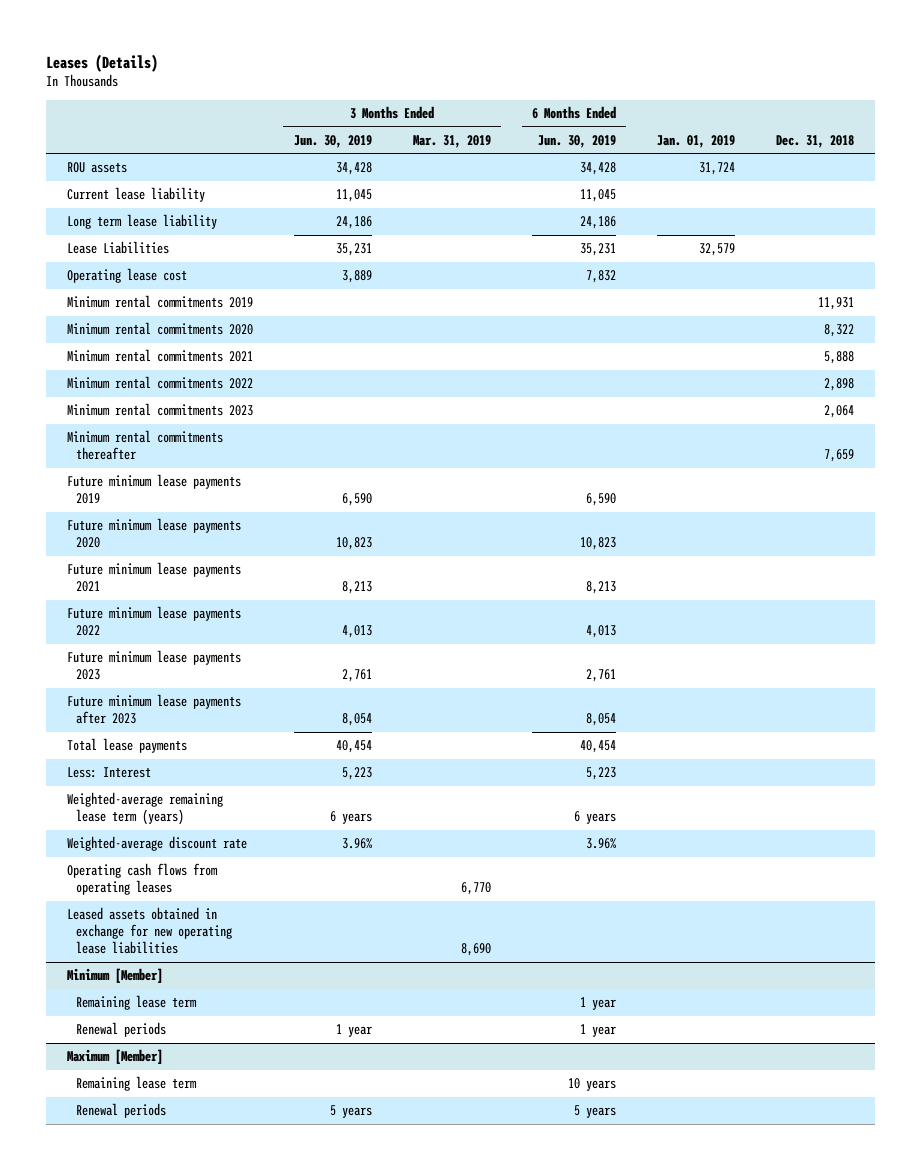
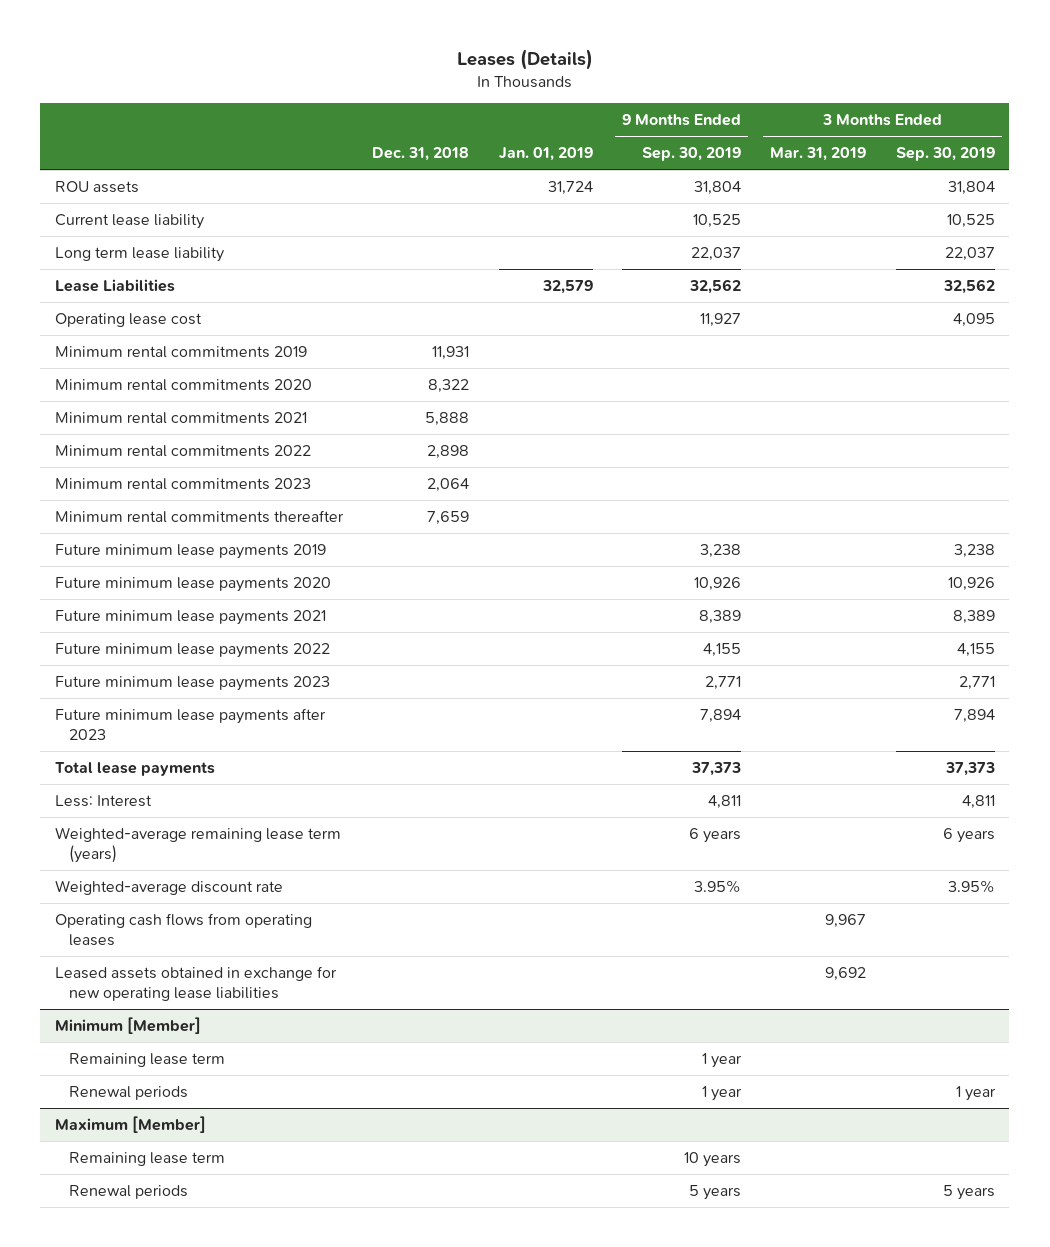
- | 3 Months Ended Jun. 30, 2019 | 3 Months Ended Mar. 31, 2019 | 6 Months Ended Jun. 30, 2019 | Jan. 01, 2019 | Dec. 31, 2018
+ | Dec. 31, 2018 | Jan. 01, 2019 | 9 Months Ended Sep. 30, 2019 | 3 Months Ended Mar. 31, 2019 | 3 Months Ended Sep. 30, 2019
- Operating cash flows from operating leases | | 6,770 | | |
- Leased assets obtained in exchange for new operating lease liabilities | | 8,690 | | |
+ Operating cash flows from operating leases | | | | 9,967 |
+ Leased assets obtained in exchange for new operating lease liabilities | | | | 9,692 |

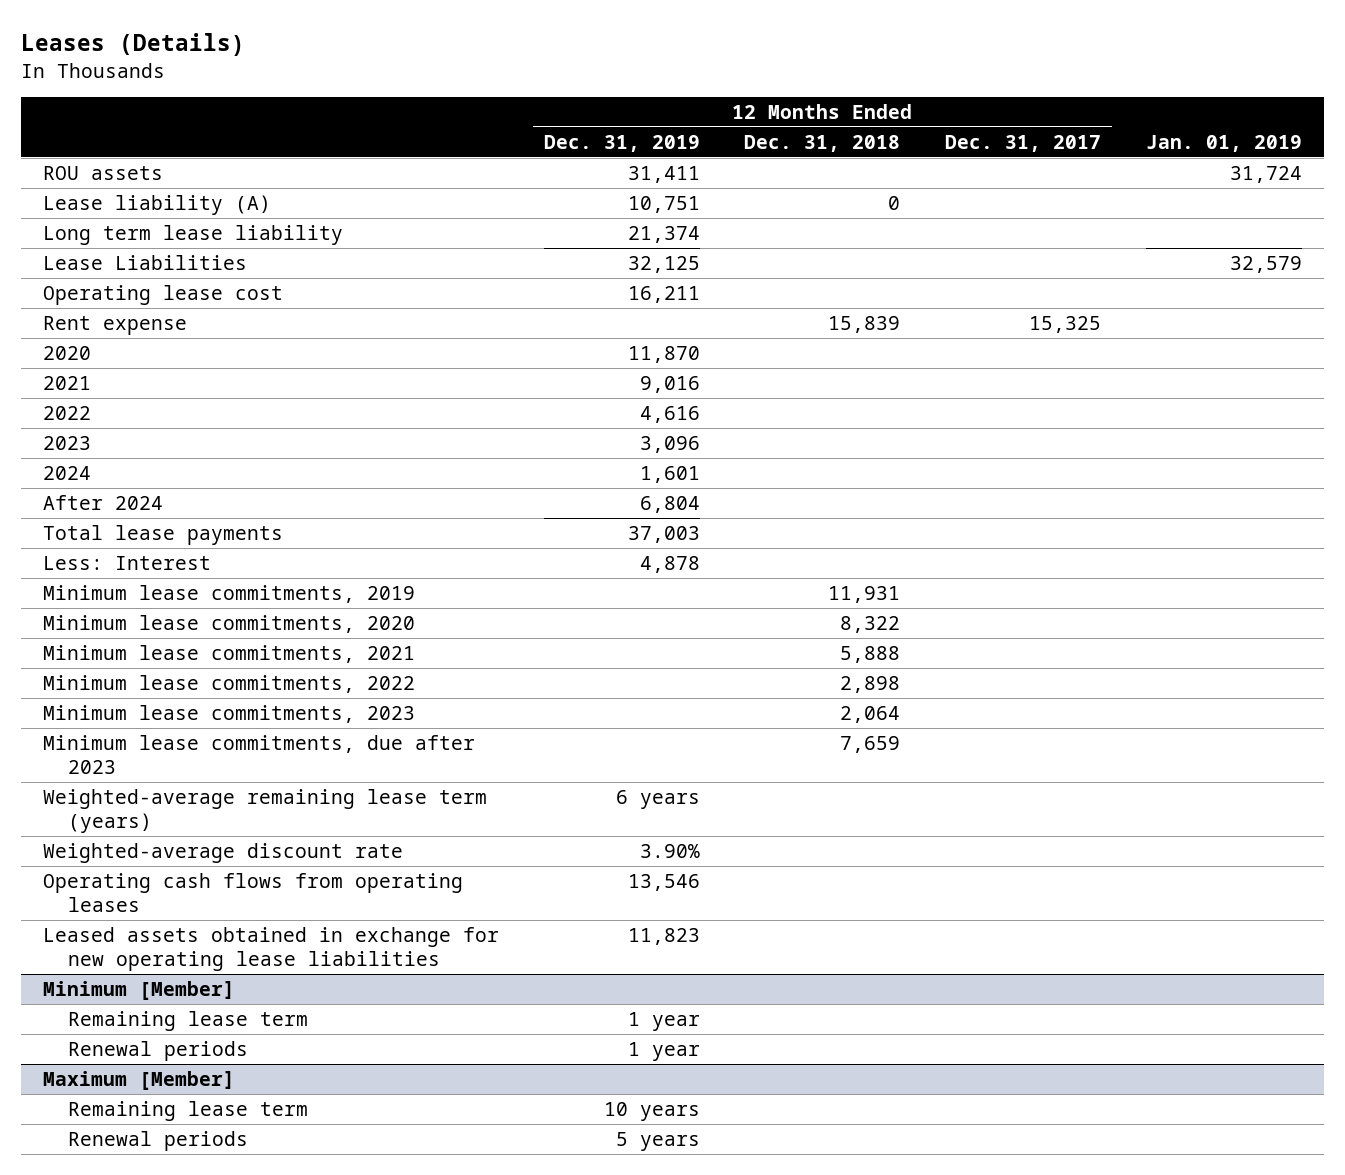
- | Dec. 31, 2018 | Jan. 01, 2019 | 9 Months Ended Sep. 30, 2019 | 3 Months Ended Mar. 31, 2019 | 3 Months Ended Sep. 30, 2019
+ | 12 Months Ended Dec. 31, 2019 | 12 Months Ended Dec. 31, 2018 | 12 Months Ended Dec. 31, 2017 | Jan. 01, 2019
- Current lease liability | | | 10,525 | | 10,525
+ Lease liability (A) | 10,751 | 0 | |
- Minimum rental commitments 2019 | 11,931 | | | |
- Minimum rental commitments 2020 | 8,322 | | | |
- Minimum rental commitments 2021 | 5,888 | | | |
- Minimum rental commitments 2022 | 2,898 | | | |
- Minimum rental commitments 2023 | 2,064 | | | |
- Minimum rental commitments thereafter | 7,659 | | | |
- Future minimum lease payments 2019 | | | 3,238 | | 3,238
- Future minimum lease payments 2020 | | | 10,926 | | 10,926
- Future minimum lease payments 2021 | | | 8,389 | | 8,389
- Future minimum lease payments 2022 | | | 4,155 | | 4,155
- Future minimum lease payments 2023 | | | 2,771 | | 2,771
- Future minimum lease payments after 2023 | | | 7,894 | | 7,894
+ Rent expense | | 15,839 | 15,325 |
+ 2020 | 11,870 | | |
+ 2021 | 9,016 | | |
+ 2022 | 4,616 | | |
+ 2023 | 3,096 | | |
+ 2024 | 1,601 | | |
+ After 2024 | 6,804 | | |
+ Minimum lease commitments, 2019 | | 11,931 | |
+ Minimum lease commitments, 2020 | | 8,322 | |
+ Minimum lease commitments, 2021 | | 5,888 | |
+ Minimum lease commitments, 2022 | | 2,898 | |
+ Minimum lease commitments, 2023 | | 2,064 | |
+ Minimum lease commitments, due after 2023 | | 7,659 | |

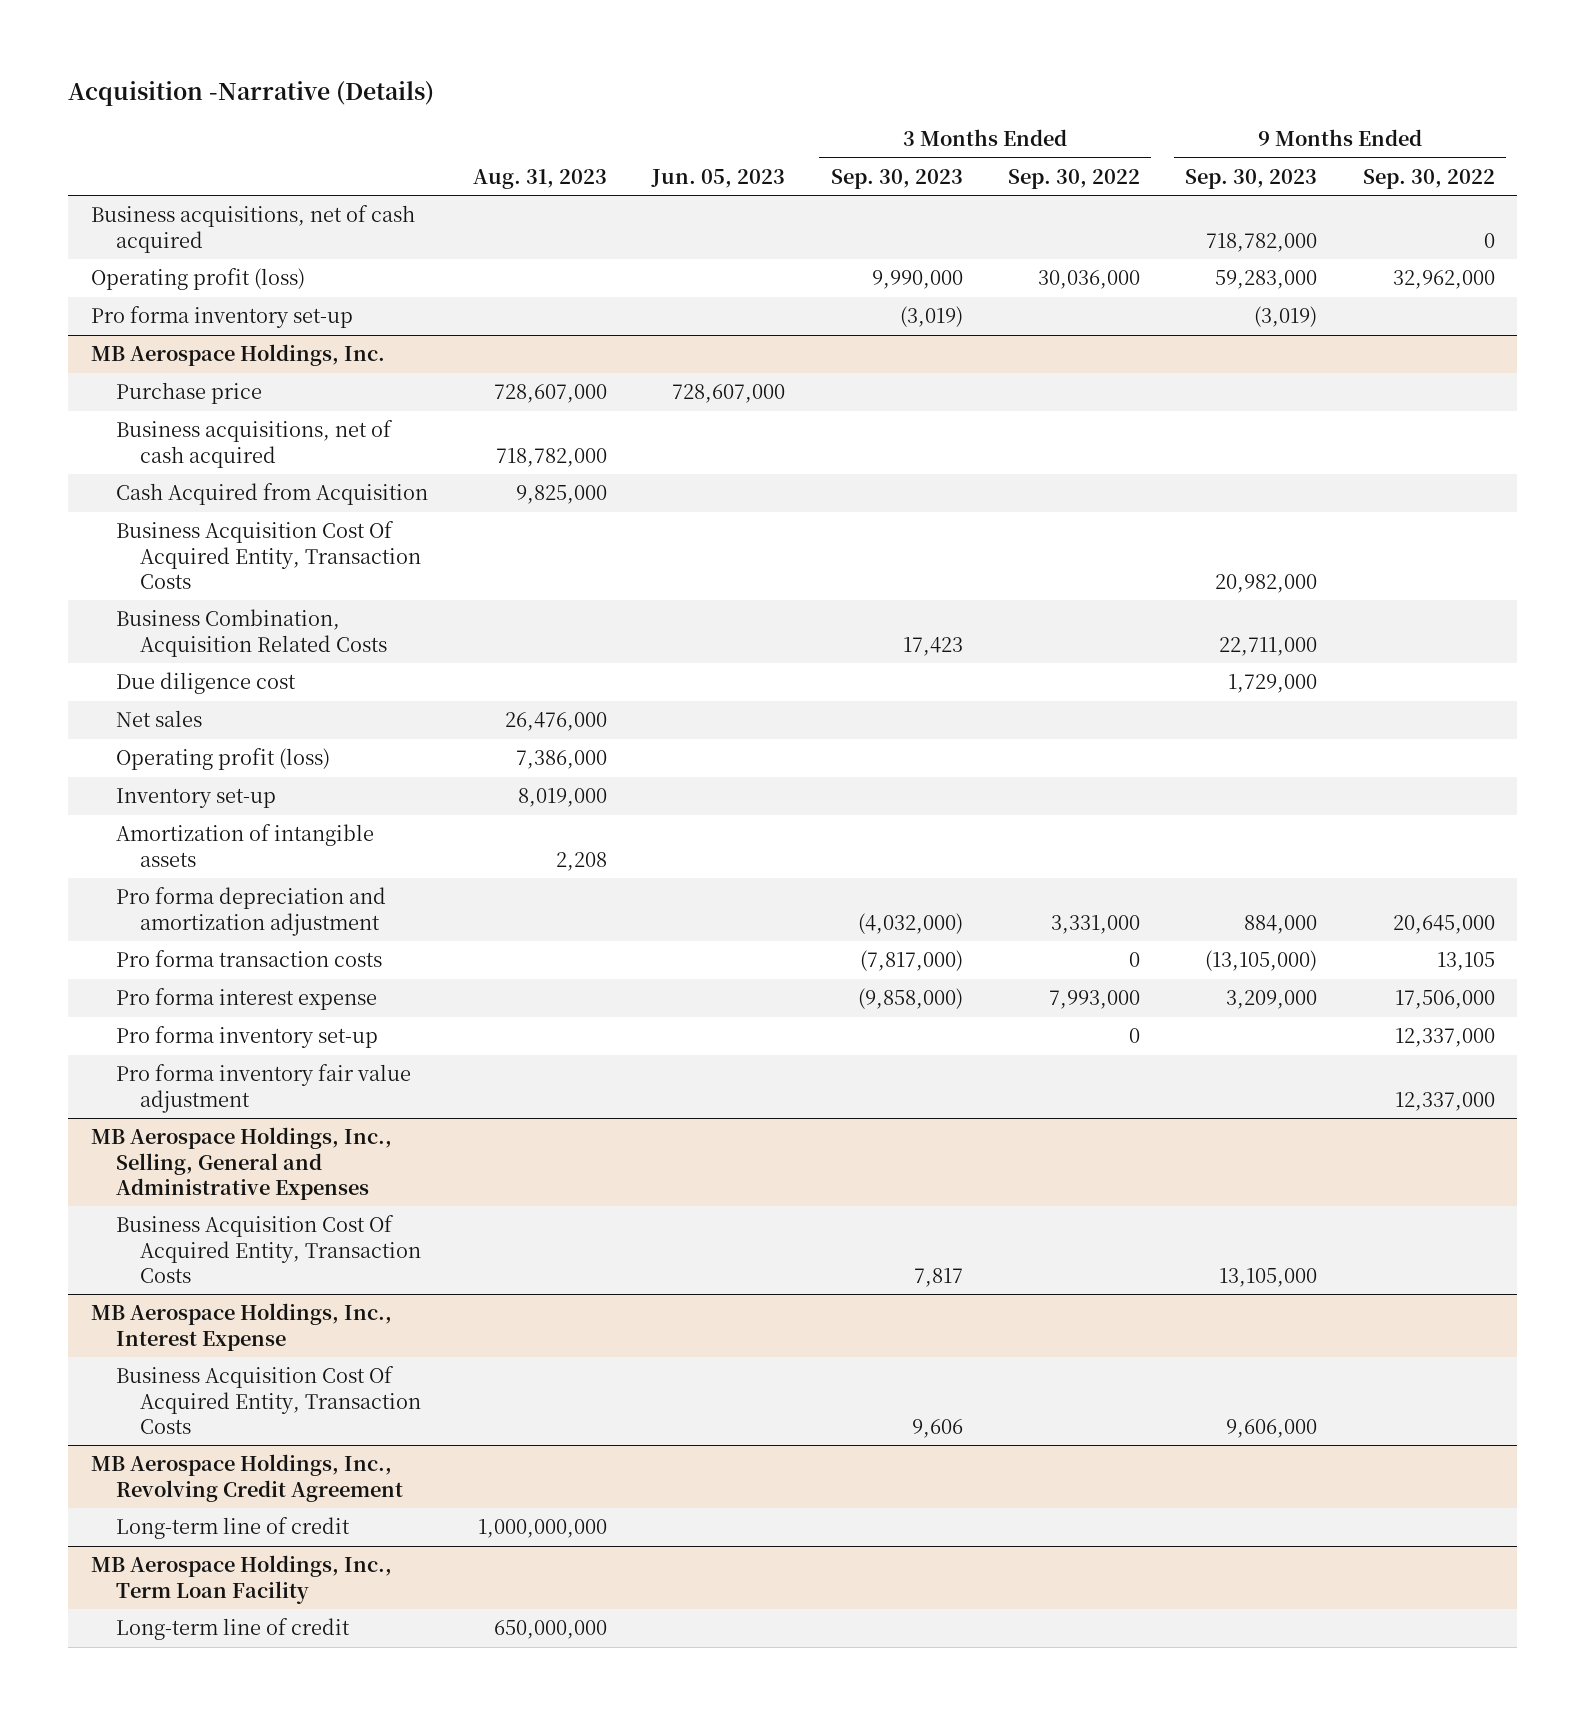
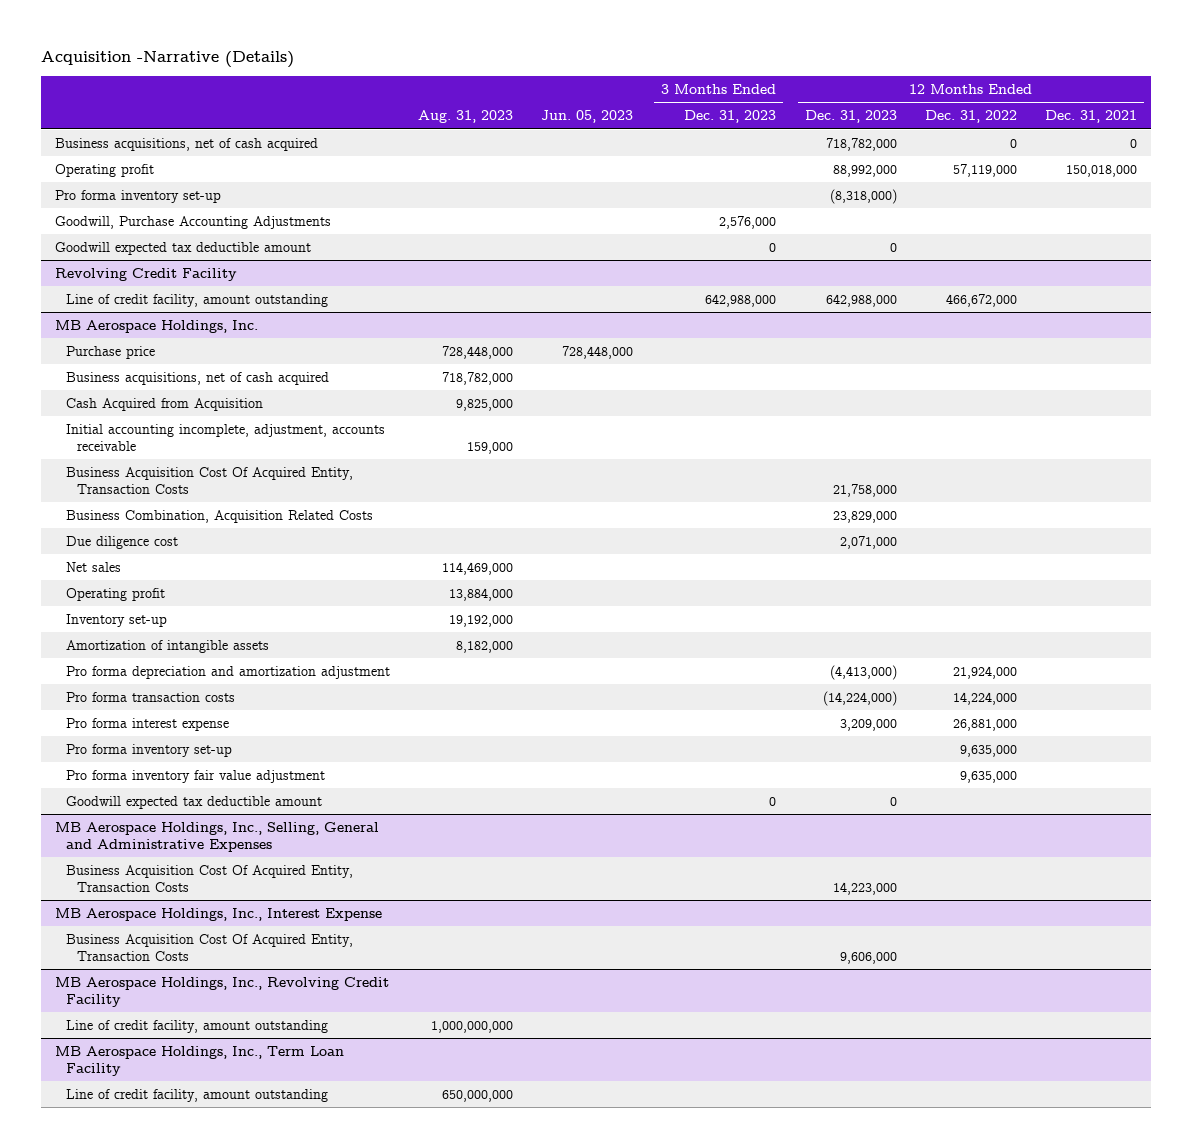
- | Aug. 31, 2023 | Jun. 05, 2023 | 3 Months Ended Sep. 30, 2023 | 3 Months Ended Sep. 30, 2022 | 9 Months Ended Sep. 30, 2023 | 9 Months Ended Sep. 30, 2022
+ | Aug. 31, 2023 | Jun. 05, 2023 | 3 Months Ended Dec. 31, 2023 | 12 Months Ended Dec. 31, 2023 | 12 Months Ended Dec. 31, 2022 | 12 Months Ended Dec. 31, 2021
- Operating profit (loss) | | | 9,990,000 | 30,036,000 | 59,283,000 | 32,962,000
+ Operating profit | | | | 88,992,000 | 57,119,000 | 150,018,000
+ Goodwill, Purchase Accounting Adjustments | | | 2,576,000 | | |
+ Goodwill expected tax deductible amount | | | 0 | 0 | |
+ Revolving Credit Facility
+ Line of credit facility, amount outstanding | | | 642,988,000 | 642,988,000 | 466,672,000 |
@ MB Aerospace Holdings, Inc.
- Purchase price | 728,607,000 | 728,607,000 | | | |
+ Purchase price | 728,448,000 | 728,448,000 | | | |
+ Initial accounting incomplete, adjustment, accounts receivable | 159,000 | | | | |
- Net sales | 26,476,000 | | | | |
- Operating profit (loss) | 7,386,000 | | | | |
- Inventory set-up | 8,019,000 | | | | |
- Amortization of intangible assets | 2,208 | | | | |
+ Net sales | 114,469,000 | | | | |
+ Operating profit | 13,884,000 | | | | |
+ Inventory set-up | 19,192,000 | | | | |
+ Amortization of intangible assets | 8,182,000 | | | | |
+ Goodwill expected tax deductible amount | | | 0 | 0 | |
- MB Aerospace Holdings, Inc., Revolving Credit Agreement
- Long-term line of credit | 1,000,000,000 | | | | |
+ MB Aerospace Holdings, Inc., Revolving Credit Facility
+ Line of credit facility, amount outstanding | 1,000,000,000 | | | | |
@ MB Aerospace Holdings, Inc., Term Loan Facility
- Long-term line of credit | 650,000,000 | | | | |
+ Line of credit facility, amount outstanding | 650,000,000 | | | | |

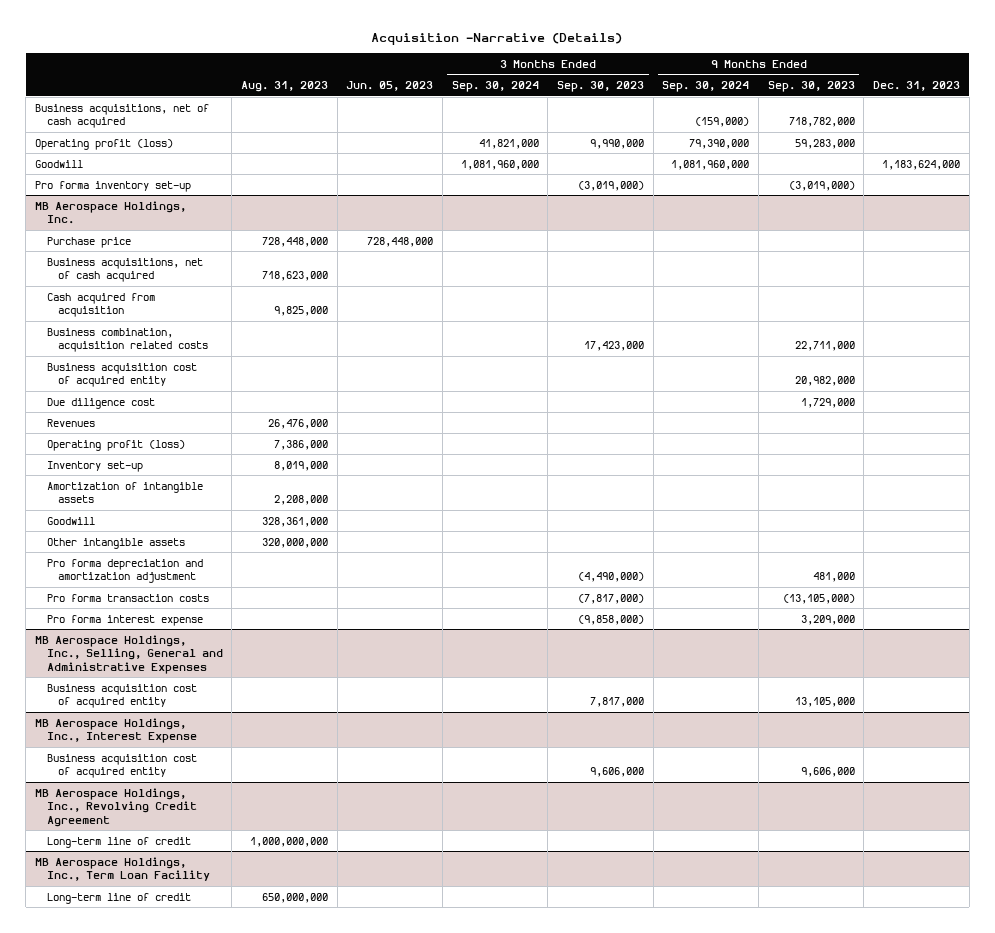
- | Aug. 31, 2023 | Jun. 05, 2023 | 3 Months Ended Dec. 31, 2023 | 12 Months Ended Dec. 31, 2023 | 12 Months Ended Dec. 31, 2022 | 12 Months Ended Dec. 31, 2021
+ | Aug. 31, 2023 | Jun. 05, 2023 | 3 Months Ended Sep. 30, 2024 | 3 Months Ended Sep. 30, 2023 | 9 Months Ended Sep. 30, 2024 | 9 Months Ended Sep. 30, 2023 | Dec. 31, 2023
- Operating profit | | | | 88,992,000 | 57,119,000 | 150,018,000
+ Operating profit (loss) | | | 41,821,000 | 9,990,000 | 79,390,000 | 59,283,000 |
+ Goodwill | | | 1,081,960,000 | | 1,081,960,000 | | 1,183,624,000
- Goodwill, Purchase Accounting Adjustments | | | 2,576,000 | | |
- Goodwill expected tax deductible amount | | | 0 | 0 | |
- Revolving Credit Facility
- Line of credit facility, amount outstanding | | | 642,988,000 | 642,988,000 | 466,672,000 |
@ MB Aerospace Holdings, Inc.
- Business acquisitions, net of cash acquired | 718,782,000 | | | | |
- Cash Acquired from Acquisition | 9,825,000 | | | | |
- Initial accounting incomplete, adjustment, accounts receivable | 159,000 | | | | |
- Business Acquisition Cost Of Acquired Entity, Transaction Costs | | | | 21,758,000 | |
- Business Combination, Acquisition Related Costs | | | | 23,829,000 | |
+ Business acquisitions, net of cash acquired | 718,623,000 | | | | | |
+ Cash acquired from acquisition | 9,825,000 | | | | | |
+ Business combination, acquisition related costs | | | | 17,423,000 | | 22,711,000 |
+ Business acquisition cost of acquired entity | | | | | | 20,982,000 |
- Net sales | 114,469,000 | | | | |
- Operating profit | 13,884,000 | | | | |
- Inventory set-up | 19,192,000 | | | | |
- Amortization of intangible assets | 8,182,000 | | | | |
+ Revenues | 26,476,000 | | | | | |
+ Operating profit (loss) | 7,386,000 | | | | | |
+ Inventory set-up | 8,019,000 | | | | | |
+ Amortization of intangible assets | 2,208,000 | | | | | |
+ Goodwill | 328,361,000 | | | | | |
+ Other intangible assets | 320,000,000 | | | | | |
- Pro forma inventory set-up | | | | | 9,635,000 |
- Pro forma inventory fair value adjustment | | | | | 9,635,000 |
- Goodwill expected tax deductible amount | | | 0 | 0 | |
@ MB Aerospace Holdings, Inc., Selling, General and Administrative Expenses
- Business Acquisition Cost Of Acquired Entity, Transaction Costs | | | | 14,223,000 | |
+ Business acquisition cost of acquired entity | | | | 7,817,000 | | 13,105,000 |
@ MB Aerospace Holdings, Inc., Interest Expense
- Business Acquisition Cost Of Acquired Entity, Transaction Costs | | | | 9,606,000 | |
- MB Aerospace Holdings, Inc., Revolving Credit Facility
- Line of credit facility, amount outstanding | 1,000,000,000 | | | | |
@ MB Aerospace Holdings, Inc., Interest Expense
+ Business acquisition cost of acquired entity | | | | 9,606,000 | | 9,606,000 |
+ MB Aerospace Holdings, Inc., Revolving Credit Agreement
+ Long-term line of credit | 1,000,000,000 | | | | | |
@ MB Aerospace Holdings, Inc., Term Loan Facility
- Line of credit facility, amount outstanding | 650,000,000 | | | | |
+ Long-term line of credit | 650,000,000 | | | | | |

